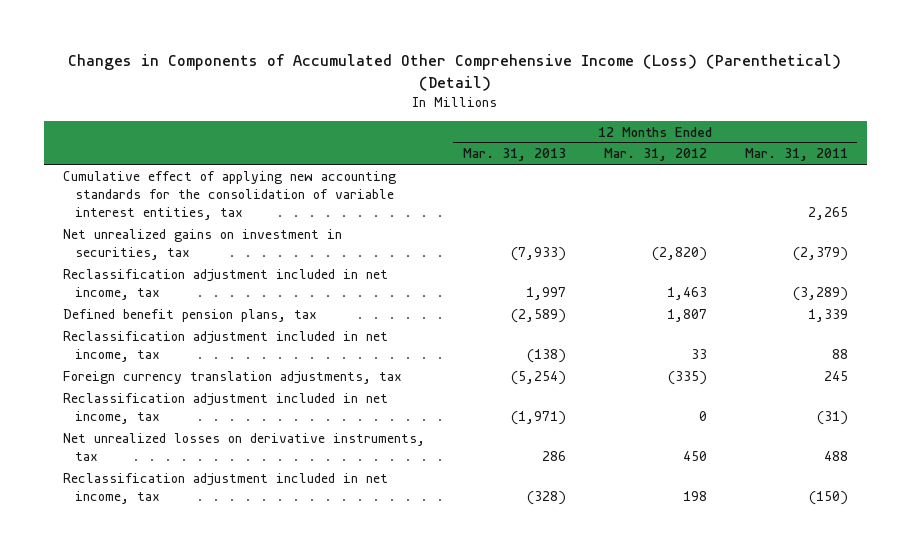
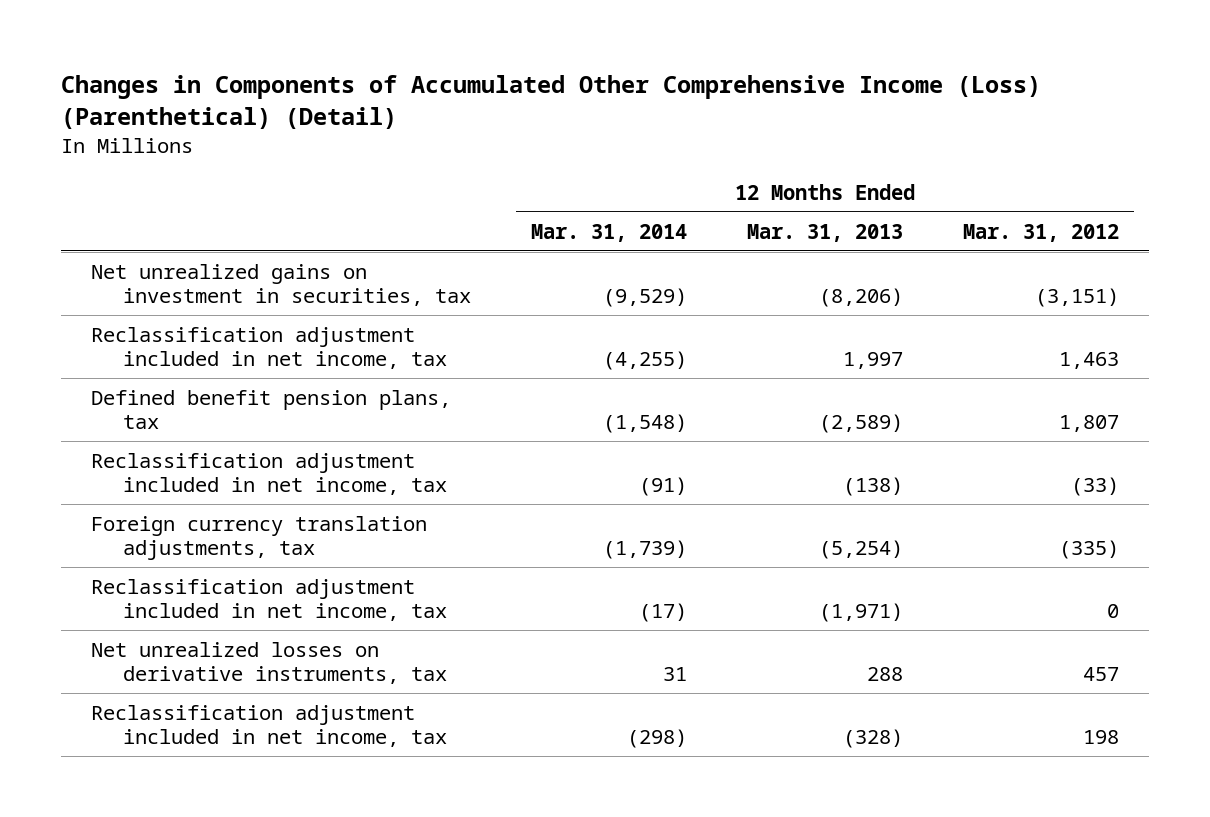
- | 12 Months Ended Mar. 31, 2013 | 12 Months Ended Mar. 31, 2012 | 12 Months Ended Mar. 31, 2011
+ | 12 Months Ended Mar. 31, 2014 | 12 Months Ended Mar. 31, 2013 | 12 Months Ended Mar. 31, 2012
- Cumulative effect of applying new accounting standards for the consolidation of variable interest entities, tax | | | 2,265
- Net unrealized gains on investment in securities, tax | (7,933) | (2,820) | (2,379)
+ Net unrealized gains on investment in securities, tax | (9,529) | (8,206) | (3,151)
- Reclassification adjustment included in net income, tax | (138) | 33 | 88
+ Reclassification adjustment included in net income, tax | (91) | (138) | (33)
- Net unrealized losses on derivative instruments, tax | 286 | 450 | 488
+ Net unrealized losses on derivative instruments, tax | 31 | 288 | 457

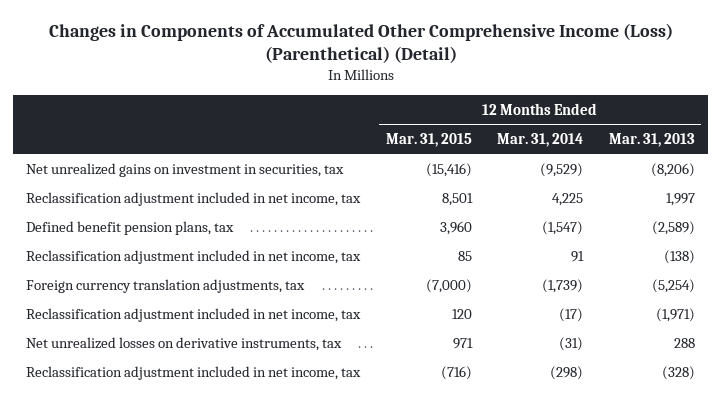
- | 12 Months Ended Mar. 31, 2014 | 12 Months Ended Mar. 31, 2013 | 12 Months Ended Mar. 31, 2012
+ | 12 Months Ended Mar. 31, 2015 | 12 Months Ended Mar. 31, 2014 | 12 Months Ended Mar. 31, 2013
- Reclassification adjustment included in net income, tax | (4,255) | 1,997 | 1,463
- Defined benefit pension plans, tax | (1,548) | (2,589) | 1,807
- Reclassification adjustment included in net income, tax | (91) | (138) | (33)
+ Reclassification adjustment included in net income, tax | 8,501 | 4,225 | 1,997
+ Defined benefit pension plans, tax | 3,960 | (1,547) | (2,589)
+ Reclassification adjustment included in net income, tax | 85 | 91 | (138)
- Net unrealized losses on derivative instruments, tax | 31 | 288 | 457
+ Net unrealized losses on derivative instruments, tax | 971 | (31) | 288

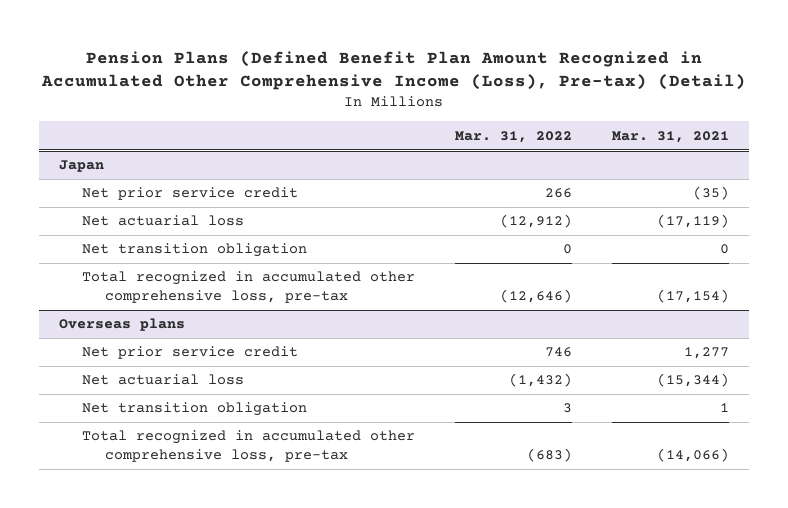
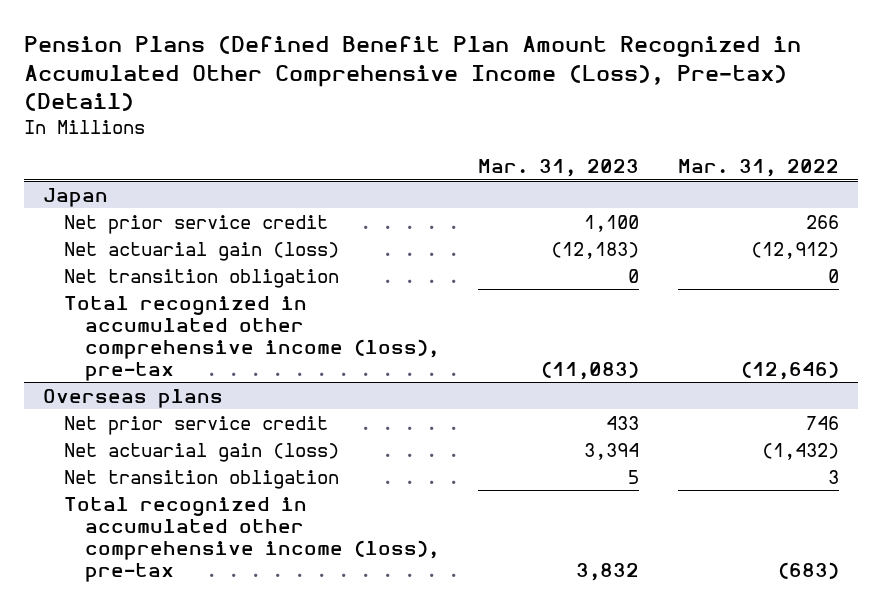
- | Mar. 31, 2022 | Mar. 31, 2021
+ | Mar. 31, 2023 | Mar. 31, 2022
@ Japan
- Net actuarial loss | (12,912) | (17,119)
+ Net actuarial gain (loss) | (12,183) | (12,912)
- Total recognized in accumulated other comprehensive loss, pre-tax | (12,646) | (17,154)
+ Total recognized in accumulated other comprehensive income (loss), pre-tax | (11,083) | (12,646)
@ Overseas plans
- Net actuarial loss | (1,432) | (15,344)
+ Net actuarial gain (loss) | 3,394 | (1,432)
- Total recognized in accumulated other comprehensive loss, pre-tax | (683) | (14,066)
+ Total recognized in accumulated other comprehensive income (loss), pre-tax | 3,832 | (683)

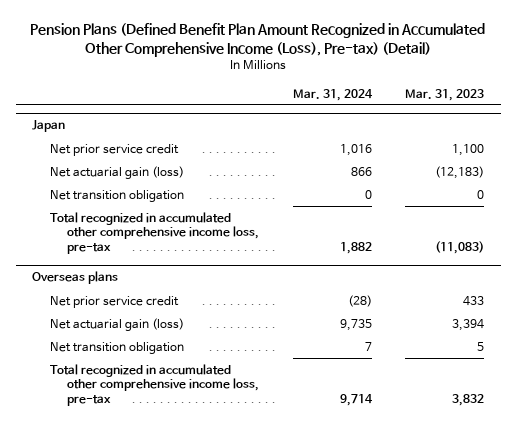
- | Mar. 31, 2023 | Mar. 31, 2022
+ | Mar. 31, 2024 | Mar. 31, 2023
@ Japan
- Total recognized in accumulated other comprehensive income (loss), pre-tax | (11,083) | (12,646)
+ Total recognized in accumulated other comprehensive income loss, pre-tax | 1,882 | (11,083)
@ Overseas plans
- Total recognized in accumulated other comprehensive income (loss), pre-tax | 3,832 | (683)
+ Total recognized in accumulated other comprehensive income loss, pre-tax | 9,714 | 3,832

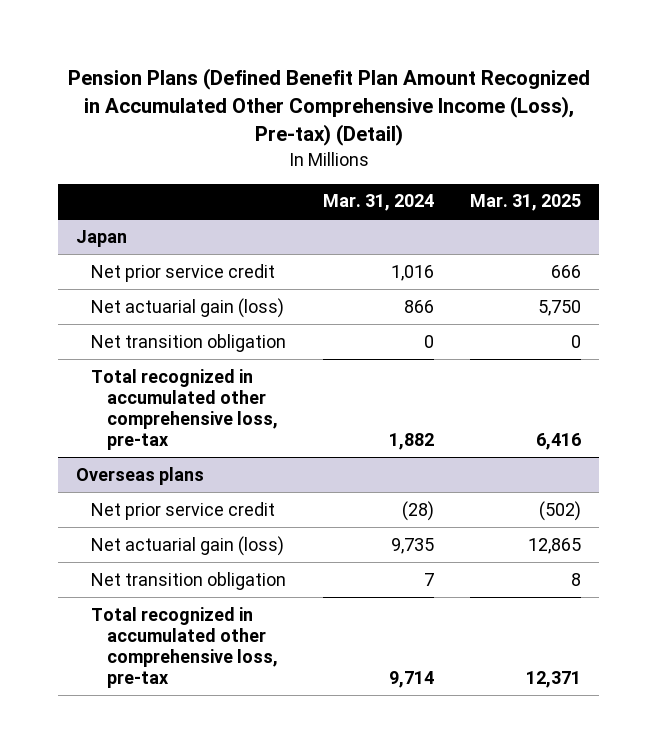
- | Mar. 31, 2024 | Mar. 31, 2023
+ | Mar. 31, 2024 | Mar. 31, 2025
@ Japan
- Total recognized in accumulated other comprehensive income loss, pre-tax | 1,882 | (11,083)
+ Total recognized in accumulated other comprehensive loss, pre-tax | 1,882 | 6,416
@ Overseas plans
- Total recognized in accumulated other comprehensive income loss, pre-tax | 9,714 | 3,832
+ Total recognized in accumulated other comprehensive loss, pre-tax | 9,714 | 12,371

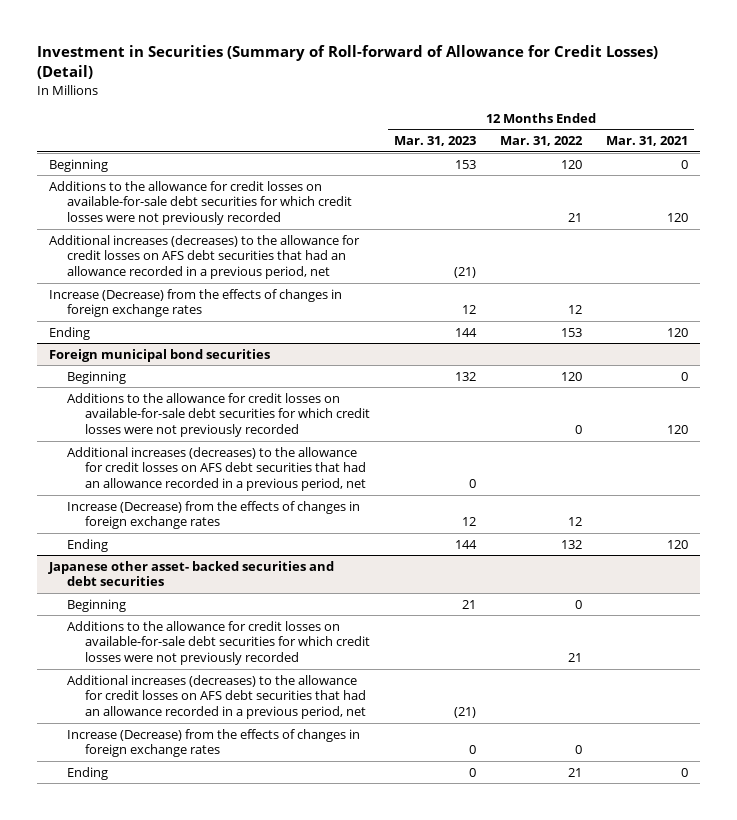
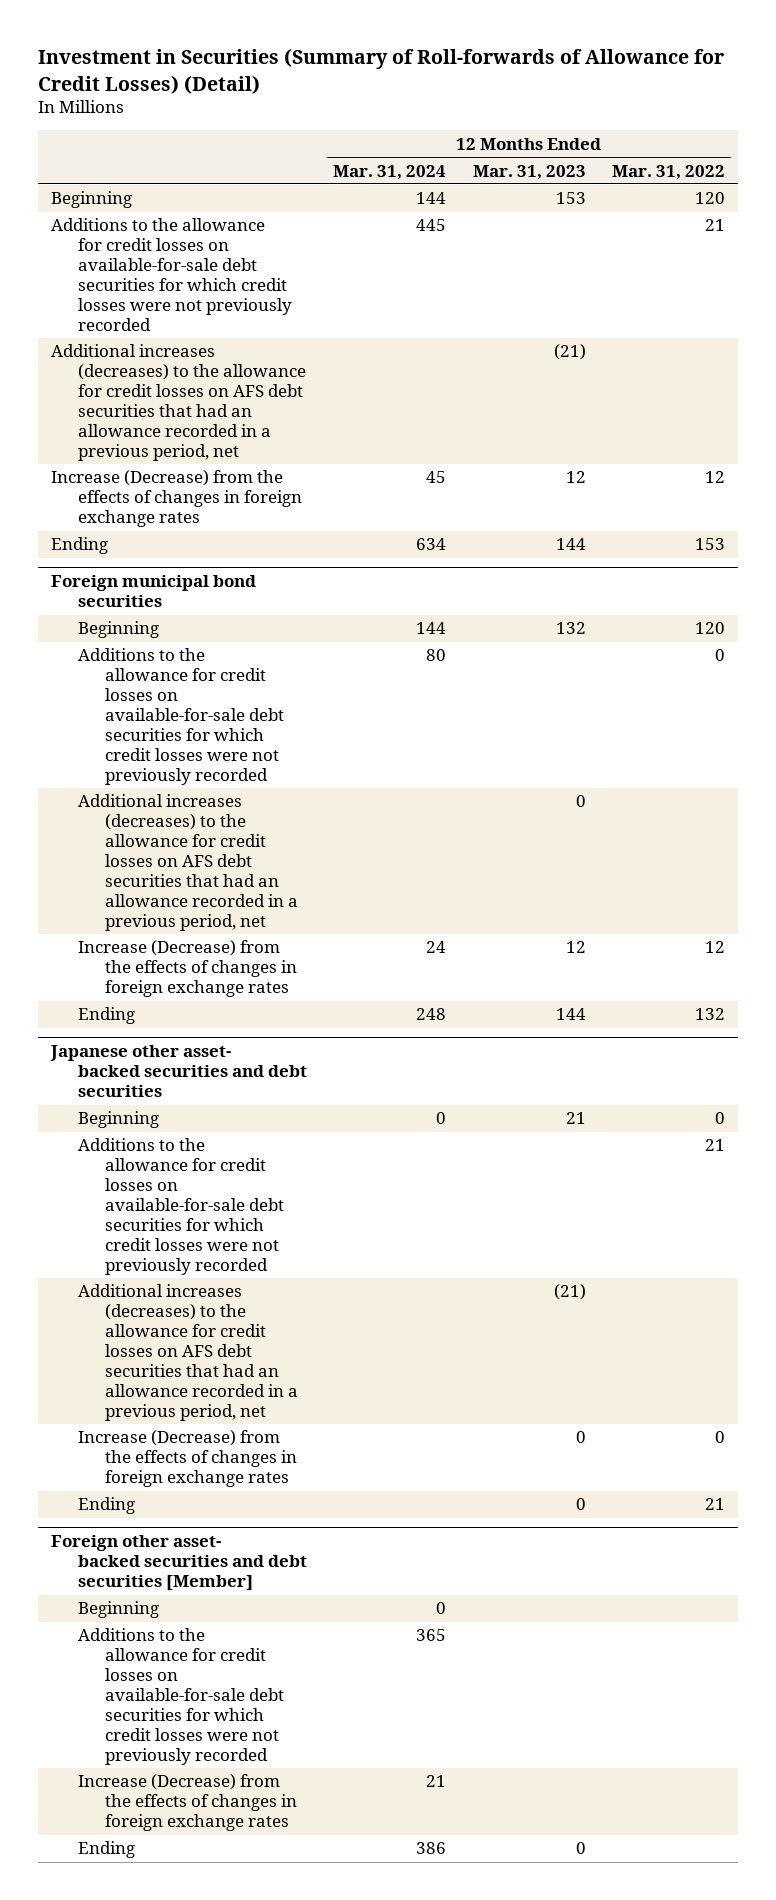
- Investment in Securities (Summary of Roll-forward of Allowance for Credit Losses) (Detail)
+ Investment in Securities (Summary of Roll-forwards of Allowance for Credit Losses) (Detail)
- | 12 Months Ended Mar. 31, 2023 | 12 Months Ended Mar. 31, 2022 | 12 Months Ended Mar. 31, 2021
+ | 12 Months Ended Mar. 31, 2024 | 12 Months Ended Mar. 31, 2023 | 12 Months Ended Mar. 31, 2022
+ Foreign other asset- backed securities and debt securities [Member]
+ Beginning | 0 | |
+ Additions to the allowance for credit losses on available-for-sale debt securities for which credit losses were not previously recorded | 365 | |
+ Increase (Decrease) from the effects of changes in foreign exchange rates | 21 | |
+ Ending | 386 | 0 |

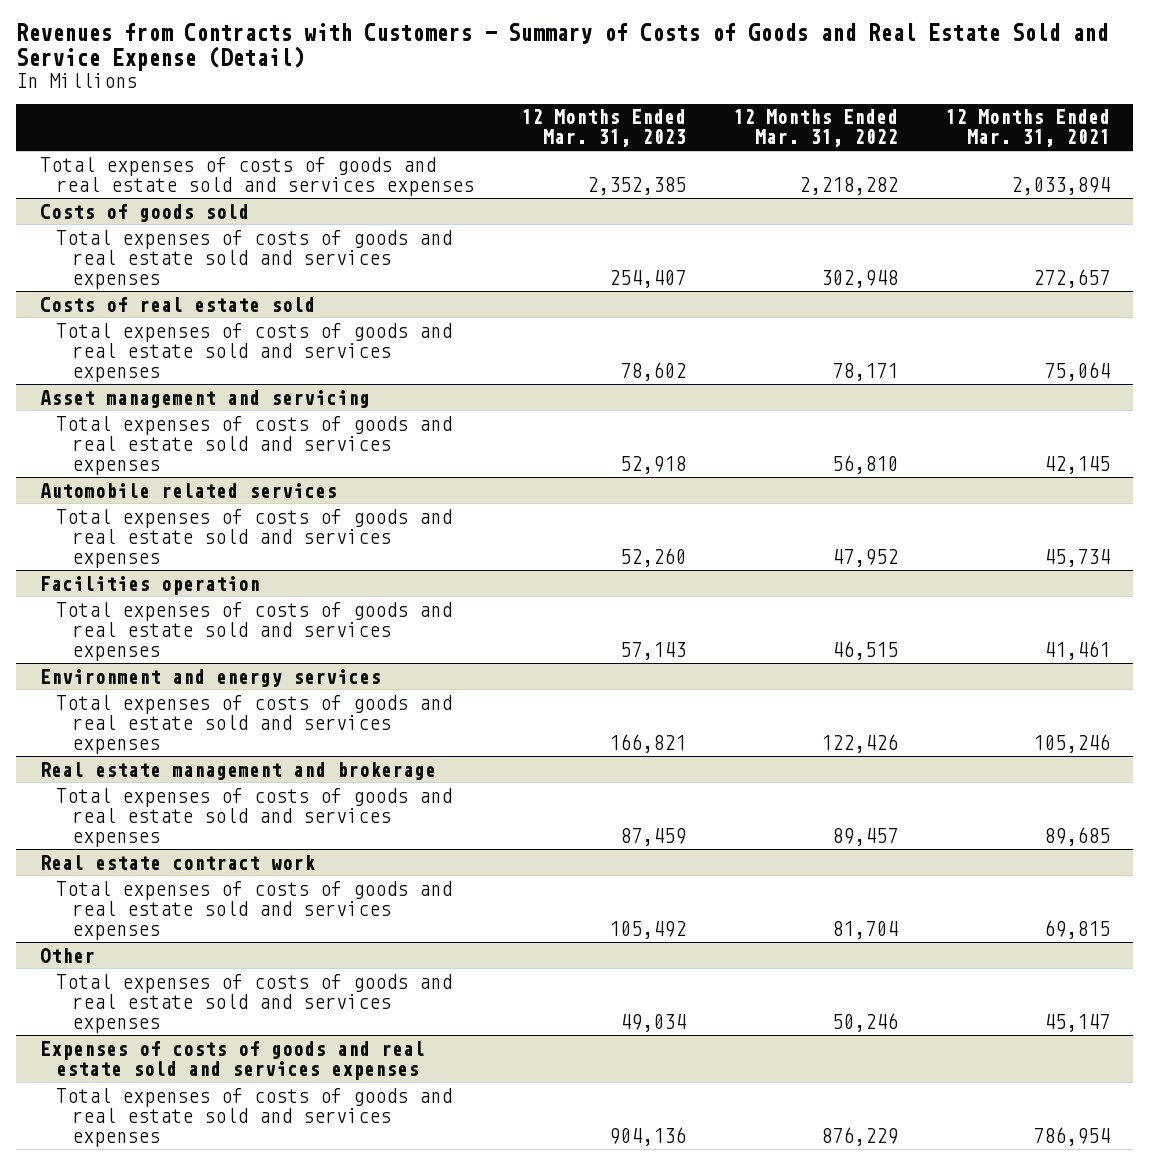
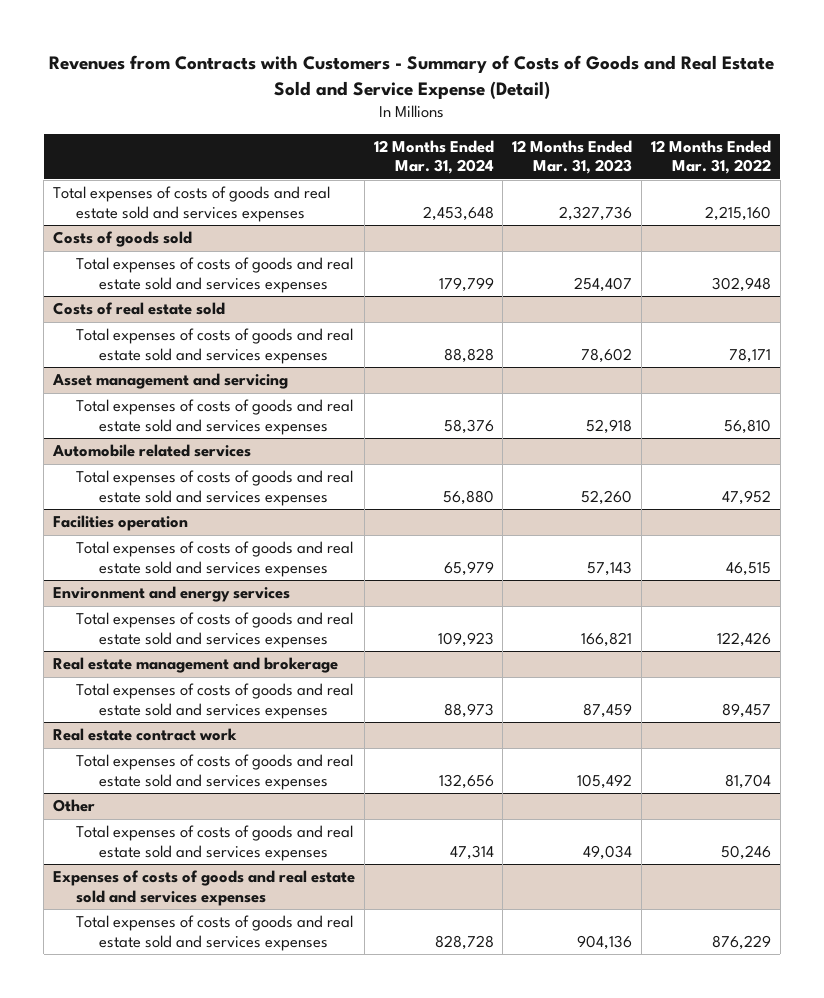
- | 12 Months Ended Mar. 31, 2023 | 12 Months Ended Mar. 31, 2022 | 12 Months Ended Mar. 31, 2021
+ | 12 Months Ended Mar. 31, 2024 | 12 Months Ended Mar. 31, 2023 | 12 Months Ended Mar. 31, 2022
- Total expenses of costs of goods and real estate sold and services expenses | 2,352,385 | 2,218,282 | 2,033,894
+ Total expenses of costs of goods and real estate sold and services expenses | 2,453,648 | 2,327,736 | 2,215,160

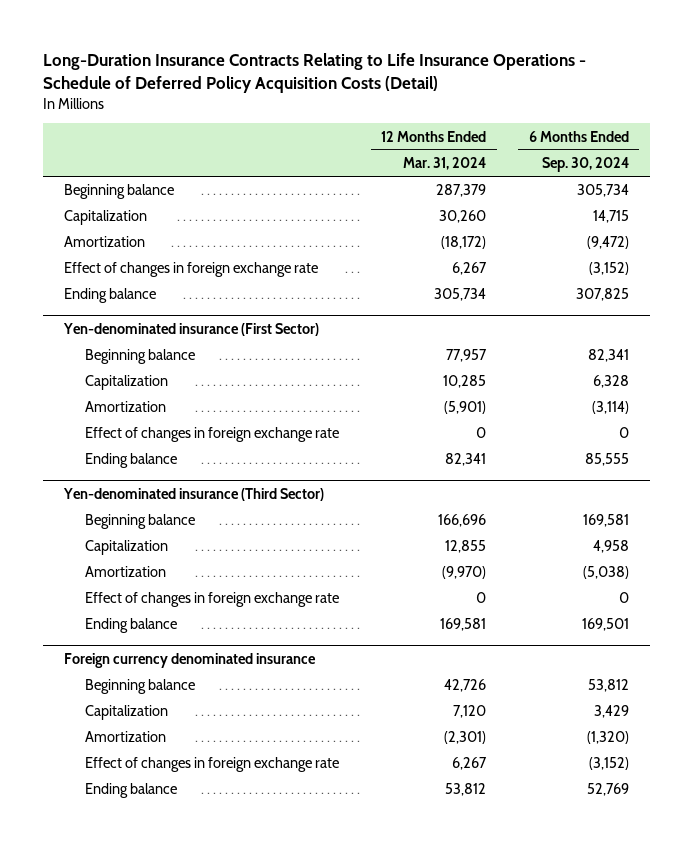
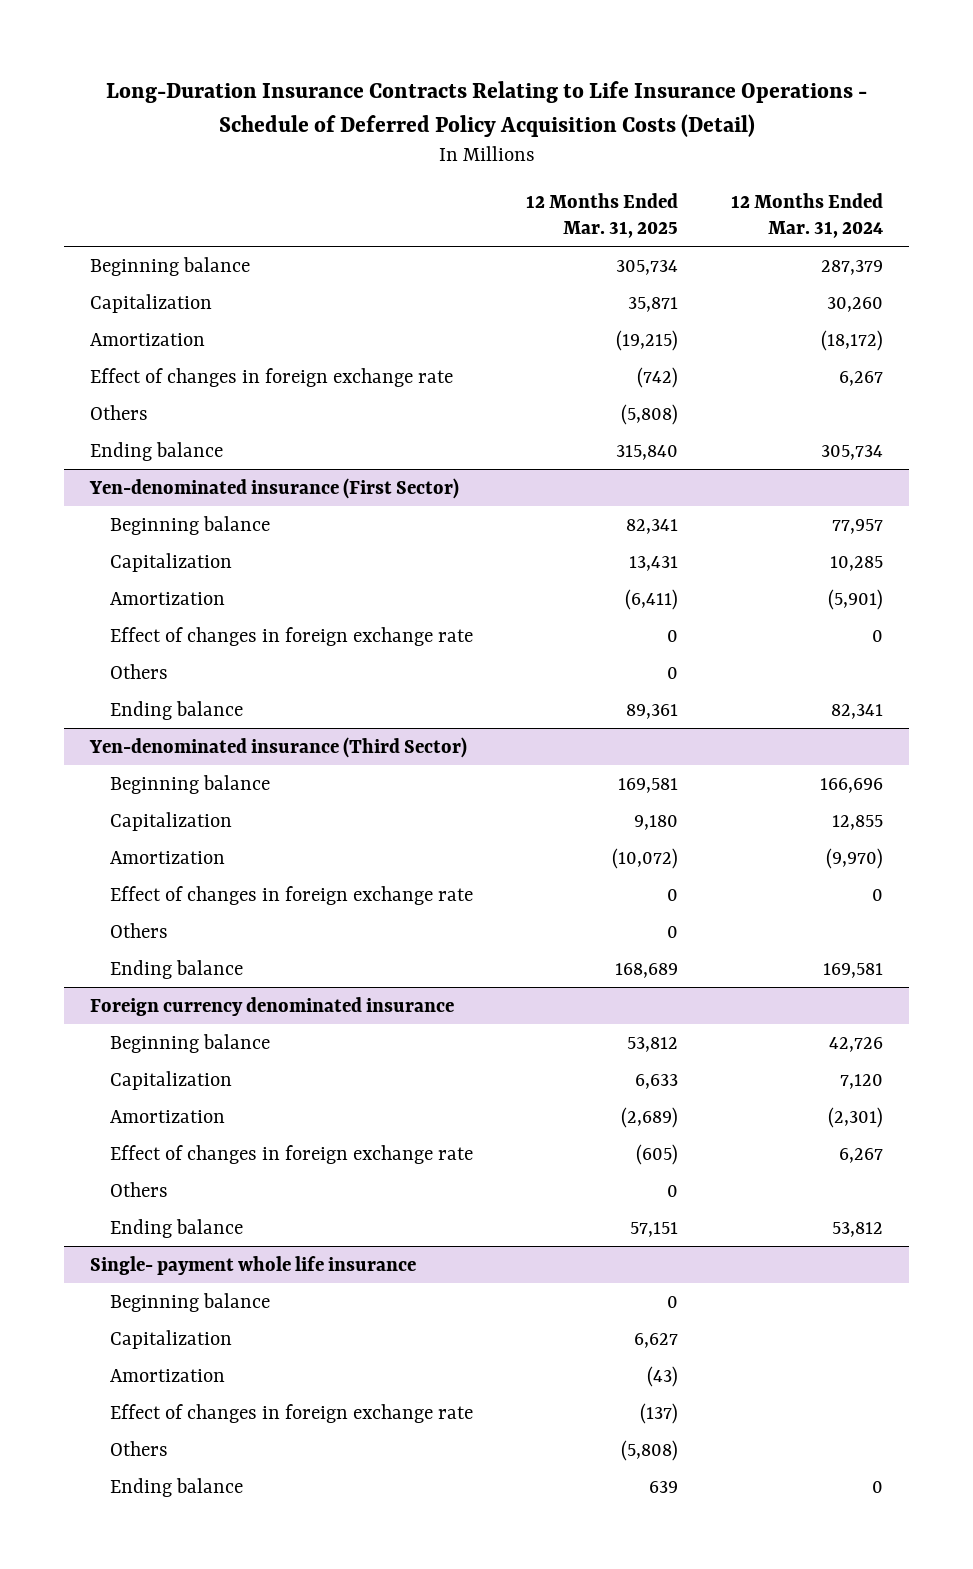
- | 12 Months Ended Mar. 31, 2024 | 6 Months Ended Sep. 30, 2024
+ | 12 Months Ended Mar. 31, 2025 | 12 Months Ended Mar. 31, 2024
+ Others | (5,808) |
@ Yen-denominated insurance (First Sector)
+ Others | 0 |
@ Yen-denominated insurance (Third Sector)
+ Others | 0 |
@ Foreign currency denominated insurance
+ Others | 0 |
+ Single- payment whole life insurance
+ Beginning balance | 0 |
+ Capitalization | 6,627 |
+ Amortization | (43) |
+ Effect of changes in foreign exchange rate | (137) |
+ Others | (5,808) |
+ Ending balance | 639 | 0

